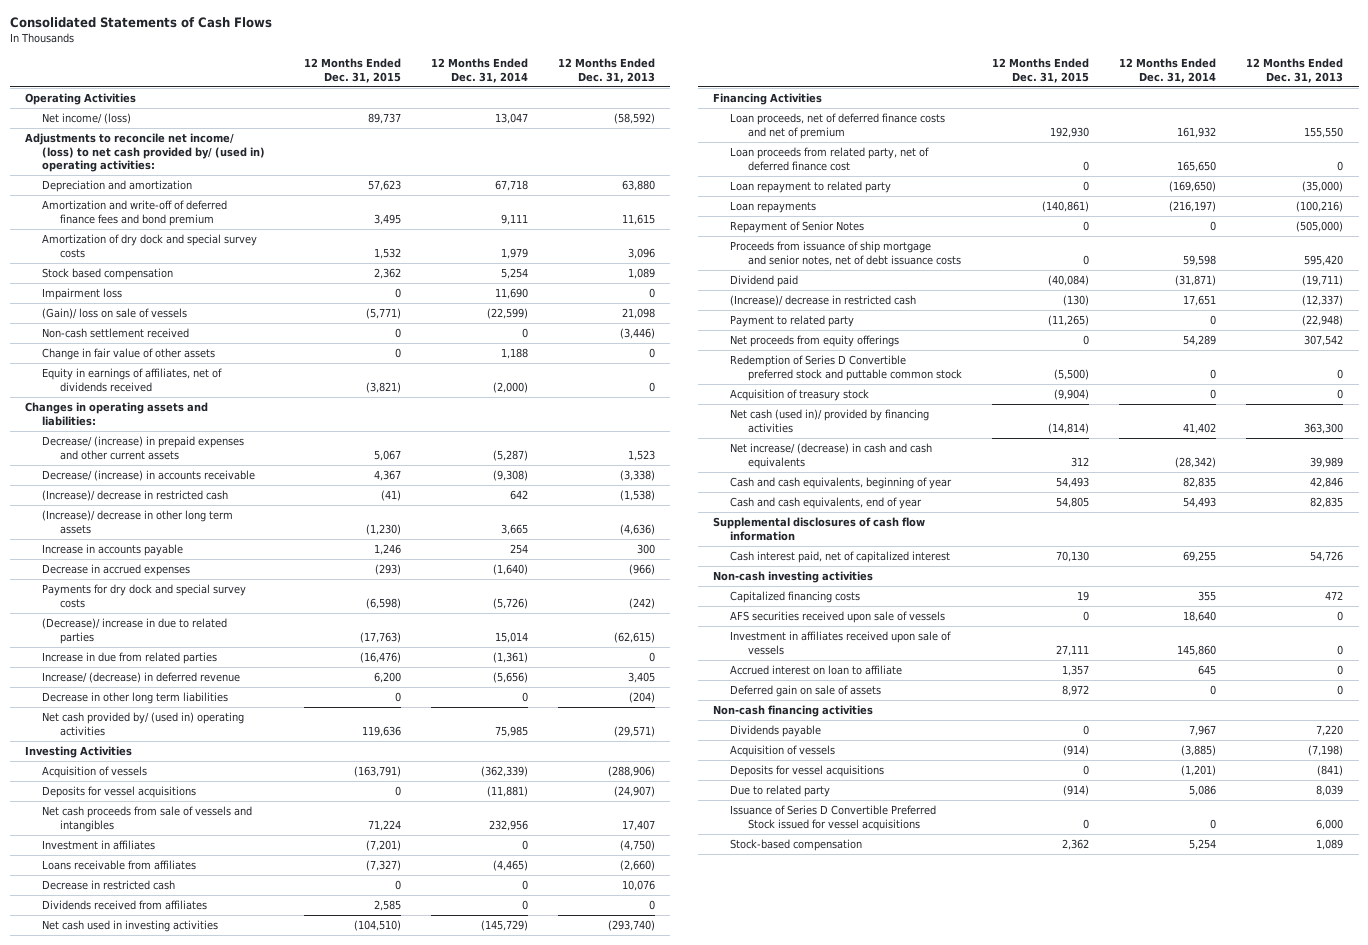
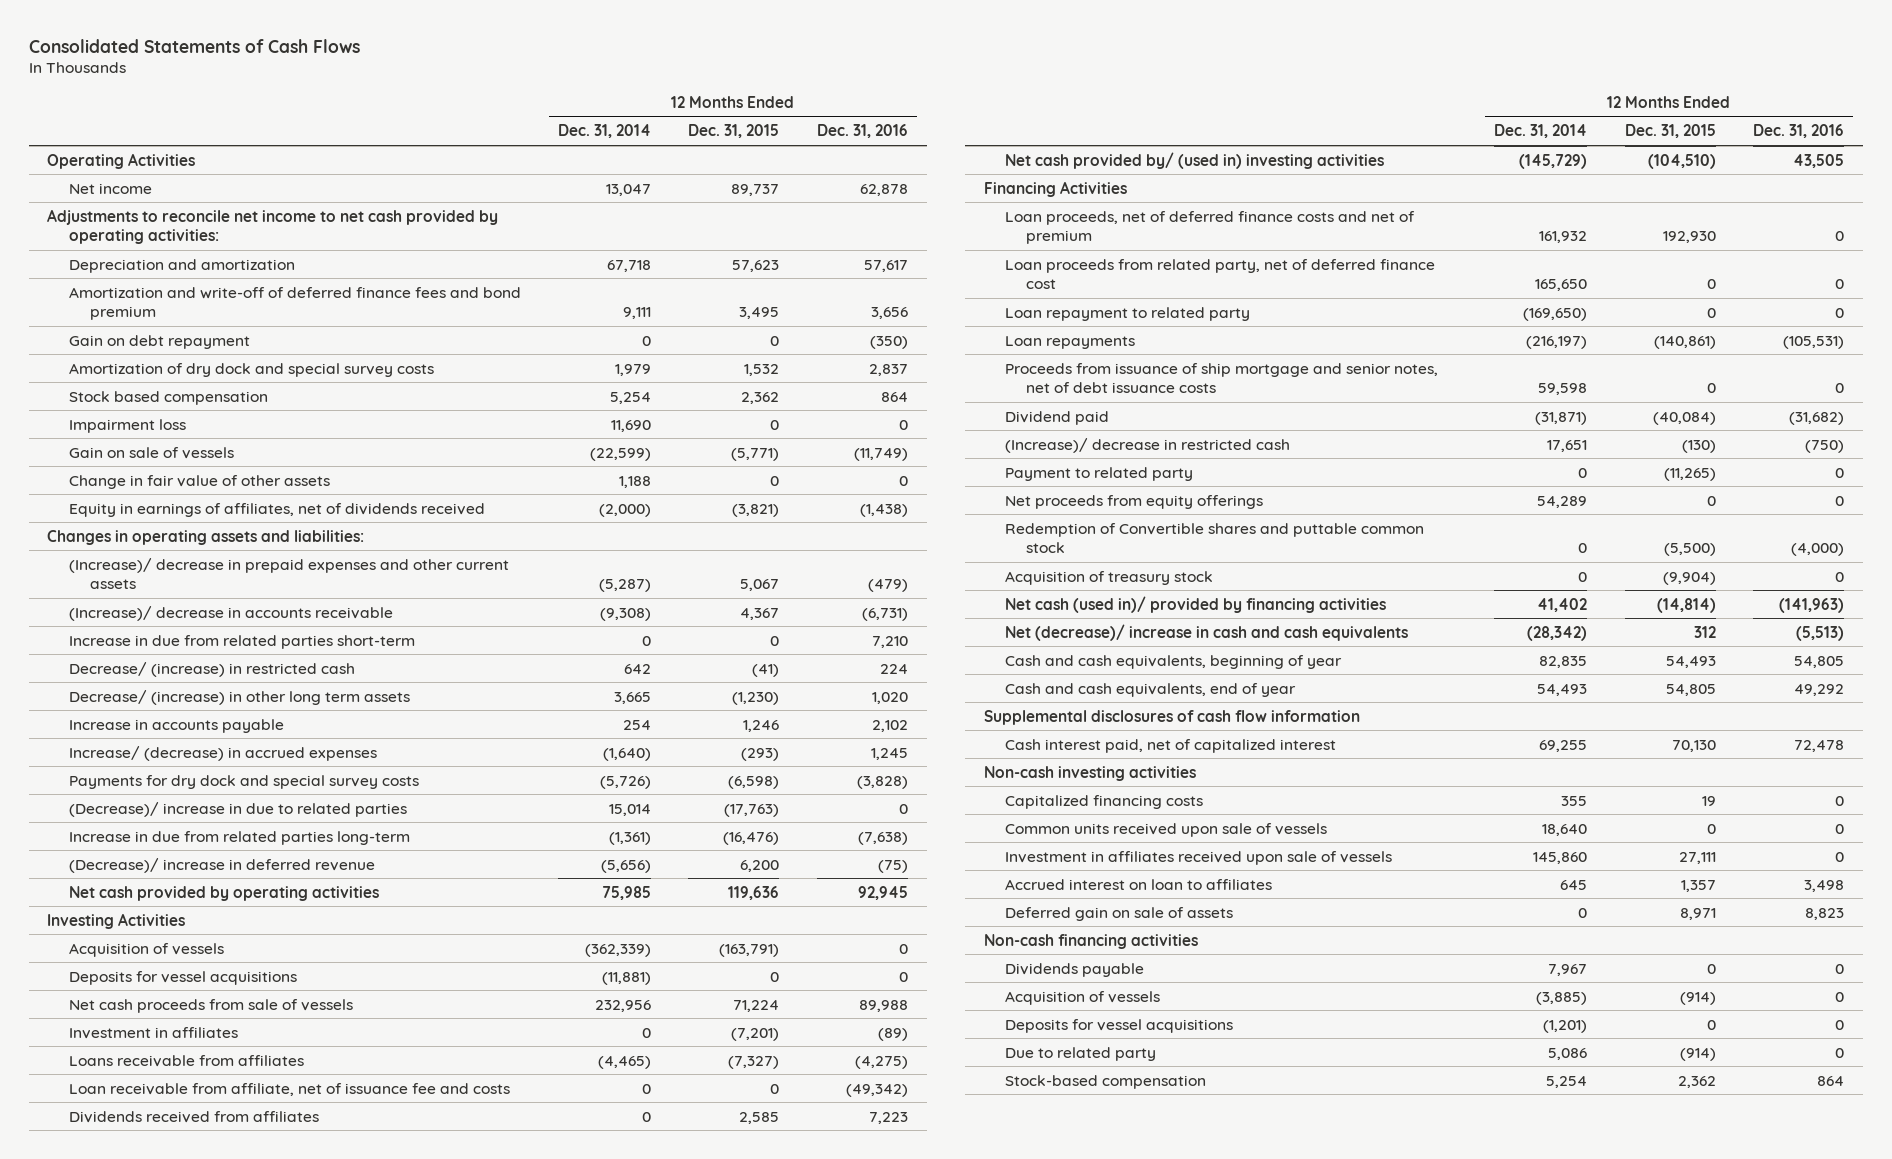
- | 12 Months Ended Dec. 31, 2015 | 12 Months Ended Dec. 31, 2014 | 12 Months Ended Dec. 31, 2013
+ | 12 Months Ended Dec. 31, 2014 | 12 Months Ended Dec. 31, 2015 | 12 Months Ended Dec. 31, 2016
- Net income/ (loss) | 89,737 | 13,047 | (58,592)
- Adjustments to reconcile net income/ (loss) to net cash provided by/ (used in) operating activities:
+ Net income | 13,047 | 89,737 | 62,878
+ Adjustments to reconcile net income to net cash provided by operating activities:
+ Gain on debt repayment | 0 | 0 | (350)
- (Gain)/ loss on sale of vessels | (5,771) | (22,599) | 21,098
- Non-cash settlement received | 0 | 0 | (3,446)
+ Gain on sale of vessels | (22,599) | (5,771) | (11,749)
- Decrease/ (increase) in prepaid expenses and other current assets | 5,067 | (5,287) | 1,523
- Decrease/ (increase) in accounts receivable | 4,367 | (9,308) | (3,338)
- (Increase)/ decrease in restricted cash | (41) | 642 | (1,538)
- (Increase)/ decrease in other long term assets | (1,230) | 3,665 | (4,636)
+ (Increase)/ decrease in prepaid expenses and other current assets | (5,287) | 5,067 | (479)
+ (Increase)/ decrease in accounts receivable | (9,308) | 4,367 | (6,731)
+ Increase in due from related parties short-term | 0 | 0 | 7,210
+ Decrease/ (increase) in restricted cash | 642 | (41) | 224
+ Decrease/ (increase) in other long term assets | 3,665 | (1,230) | 1,020
- Decrease in accrued expenses | (293) | (1,640) | (966)
+ Increase/ (decrease) in accrued expenses | (1,640) | (293) | 1,245
- Increase in due from related parties | (16,476) | (1,361) | 0
- Increase/ (decrease) in deferred revenue | 6,200 | (5,656) | 3,405
- Decrease in other long term liabilities | 0 | 0 | (204)
- Net cash provided by/ (used in) operating activities | 119,636 | 75,985 | (29,571)
+ Increase in due from related parties long-term | (1,361) | (16,476) | (7,638)
+ (Decrease)/ increase in deferred revenue | (5,656) | 6,200 | (75)
+ Net cash provided by operating activities | 75,985 | 119,636 | 92,945
- Net cash proceeds from sale of vessels and intangibles | 71,224 | 232,956 | 17,407
+ Net cash proceeds from sale of vessels | 232,956 | 71,224 | 89,988
- Decrease in restricted cash | 0 | 0 | 10,076
+ Loan receivable from affiliate, net of issuance fee and costs | 0 | 0 | (49,342)
- Net cash used in investing activities | (104,510) | (145,729) | (293,740)
+ Net cash provided by/ (used in) investing activities | (145,729) | (104,510) | 43,505
- Repayment of Senior Notes | 0 | 0 | (505,000)
- Redemption of Series D Convertible preferred stock and puttable common stock | (5,500) | 0 | 0
+ Redemption of Convertible shares and puttable common stock | 0 | (5,500) | (4,000)
- Net increase/ (decrease) in cash and cash equivalents | 312 | (28,342) | 39,989
+ Net (decrease)/ increase in cash and cash equivalents | (28,342) | 312 | (5,513)
- AFS securities received upon sale of vessels | 0 | 18,640 | 0
+ Common units received upon sale of vessels | 18,640 | 0 | 0
- Accrued interest on loan to affiliate | 1,357 | 645 | 0
- Deferred gain on sale of assets | 8,972 | 0 | 0
+ Accrued interest on loan to affiliates | 645 | 1,357 | 3,498
+ Deferred gain on sale of assets | 0 | 8,971 | 8,823
- Issuance of Series D Convertible Preferred Stock issued for vessel acquisitions | 0 | 0 | 6,000

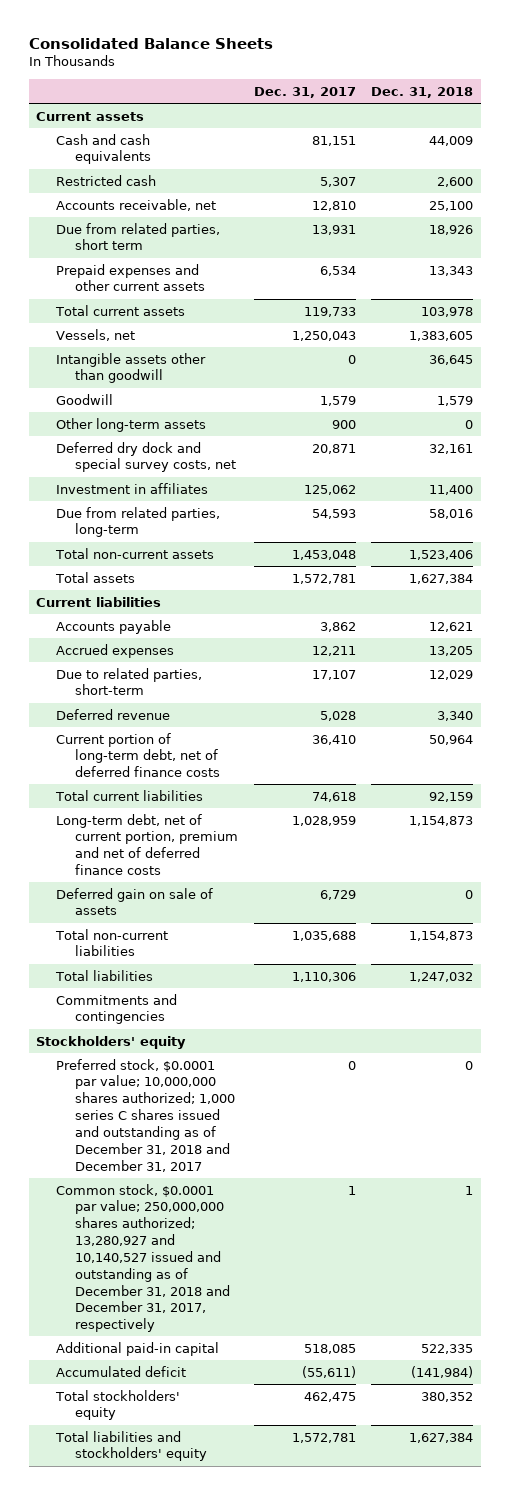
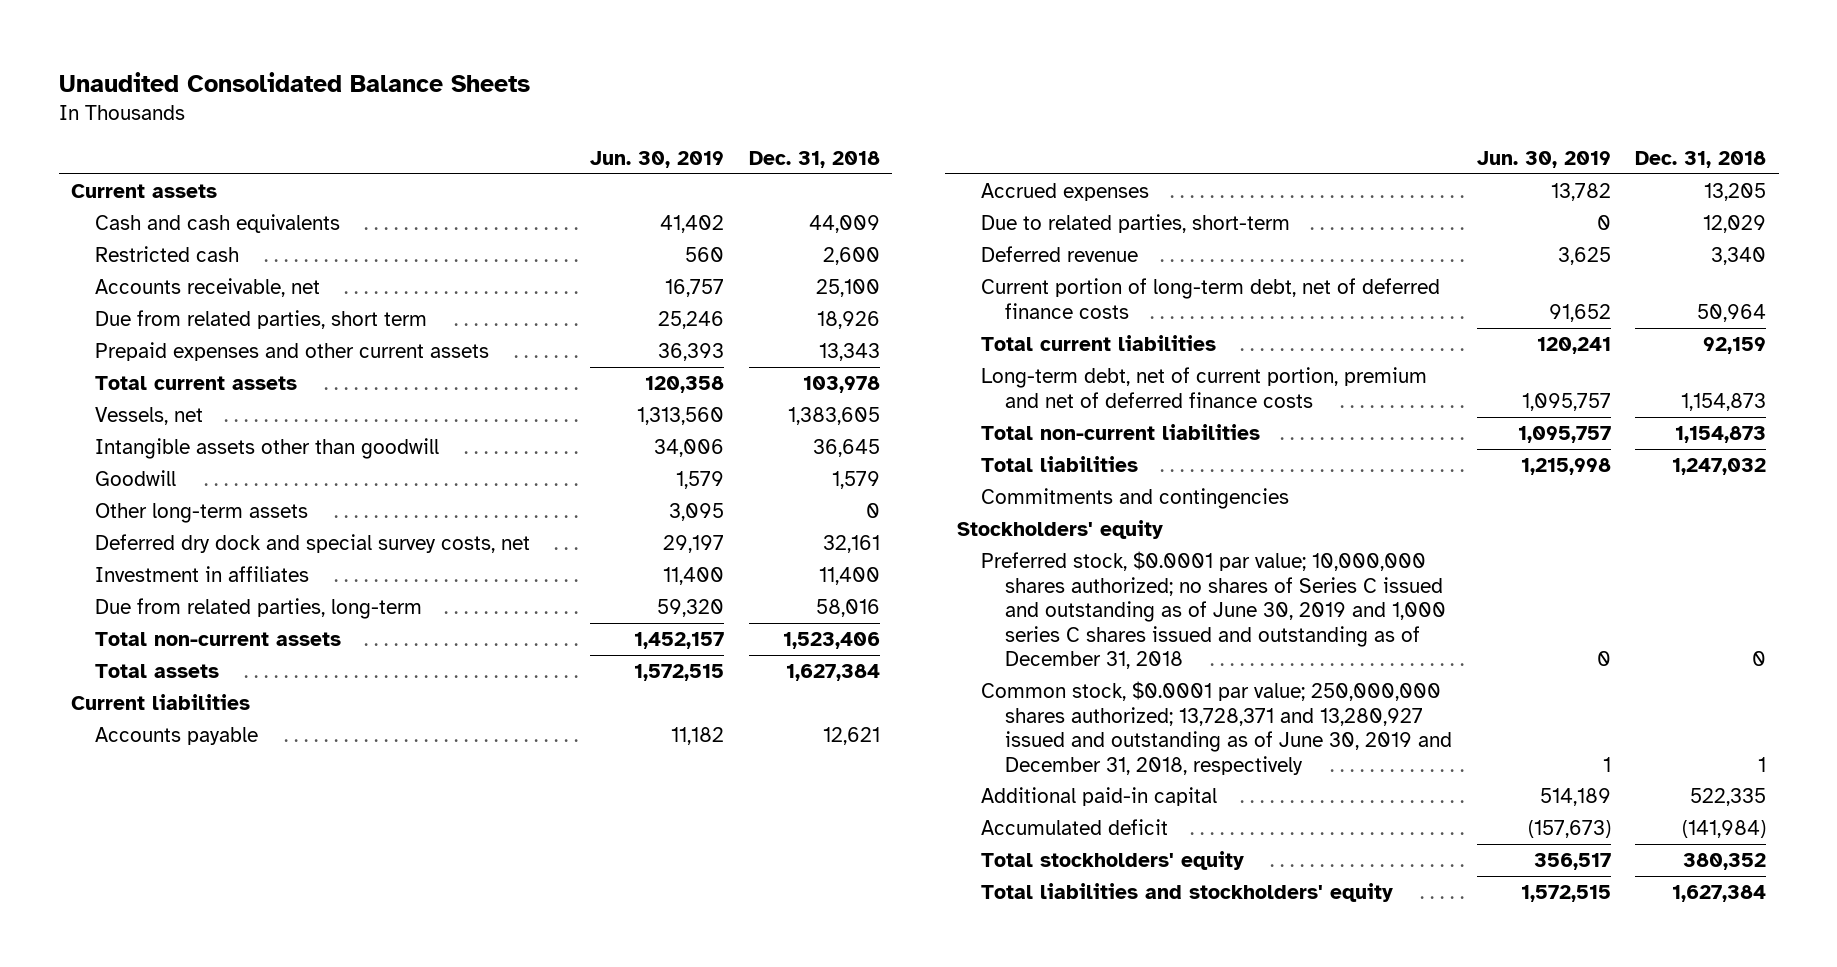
- Consolidated Balance Sheets
+ Unaudited Consolidated Balance Sheets
- | Dec. 31, 2017 | Dec. 31, 2018
+ | Jun. 30, 2019 | Dec. 31, 2018
- Deferred gain on sale of assets | 6,729 | 0
- Preferred stock, $0.0001 par value; 10,000,000 shares authorized; 1,000 series C shares issued and outstanding as of December 31, 2018 and December 31, 2017 | 0 | 0
- Common stock, $0.0001 par value; 250,000,000 shares authorized; 13,280,927 and 10,140,527 issued and outstanding as of December 31, 2018 and December 31, 2017, respectively | 1 | 1
+ Preferred stock, $0.0001 par value; 10,000,000 shares authorized; no shares of Series C issued and outstanding as of June 30, 2019 and 1,000 series C shares issued and outstanding as of December 31, 2018 | 0 | 0
+ Common stock, $0.0001 par value; 250,000,000 shares authorized; 13,728,371 and 13,280,927 issued and outstanding as of June 30, 2019 and December 31, 2018, respectively | 1 | 1

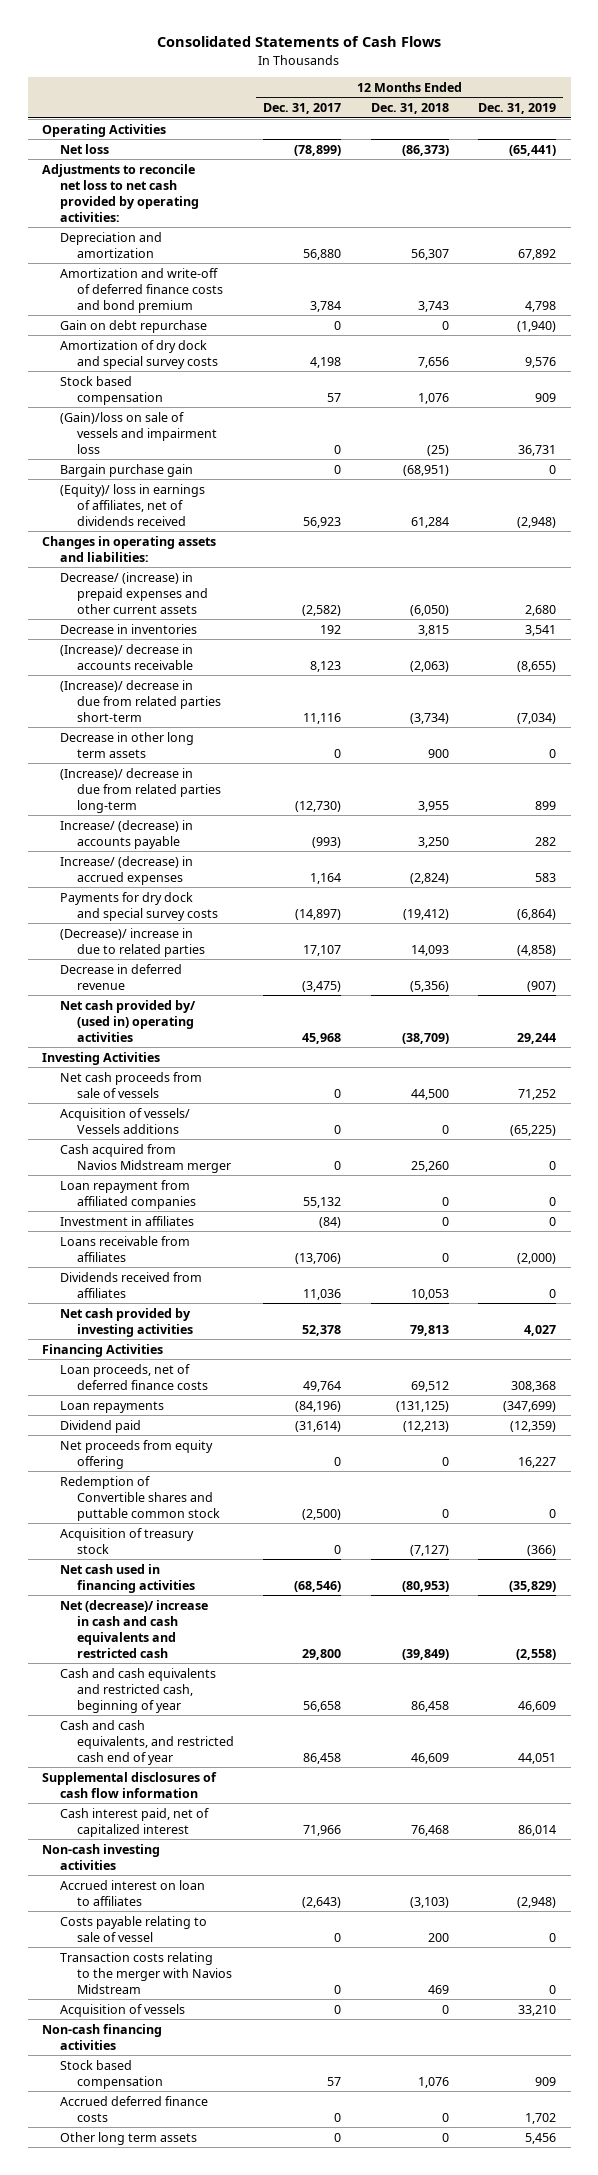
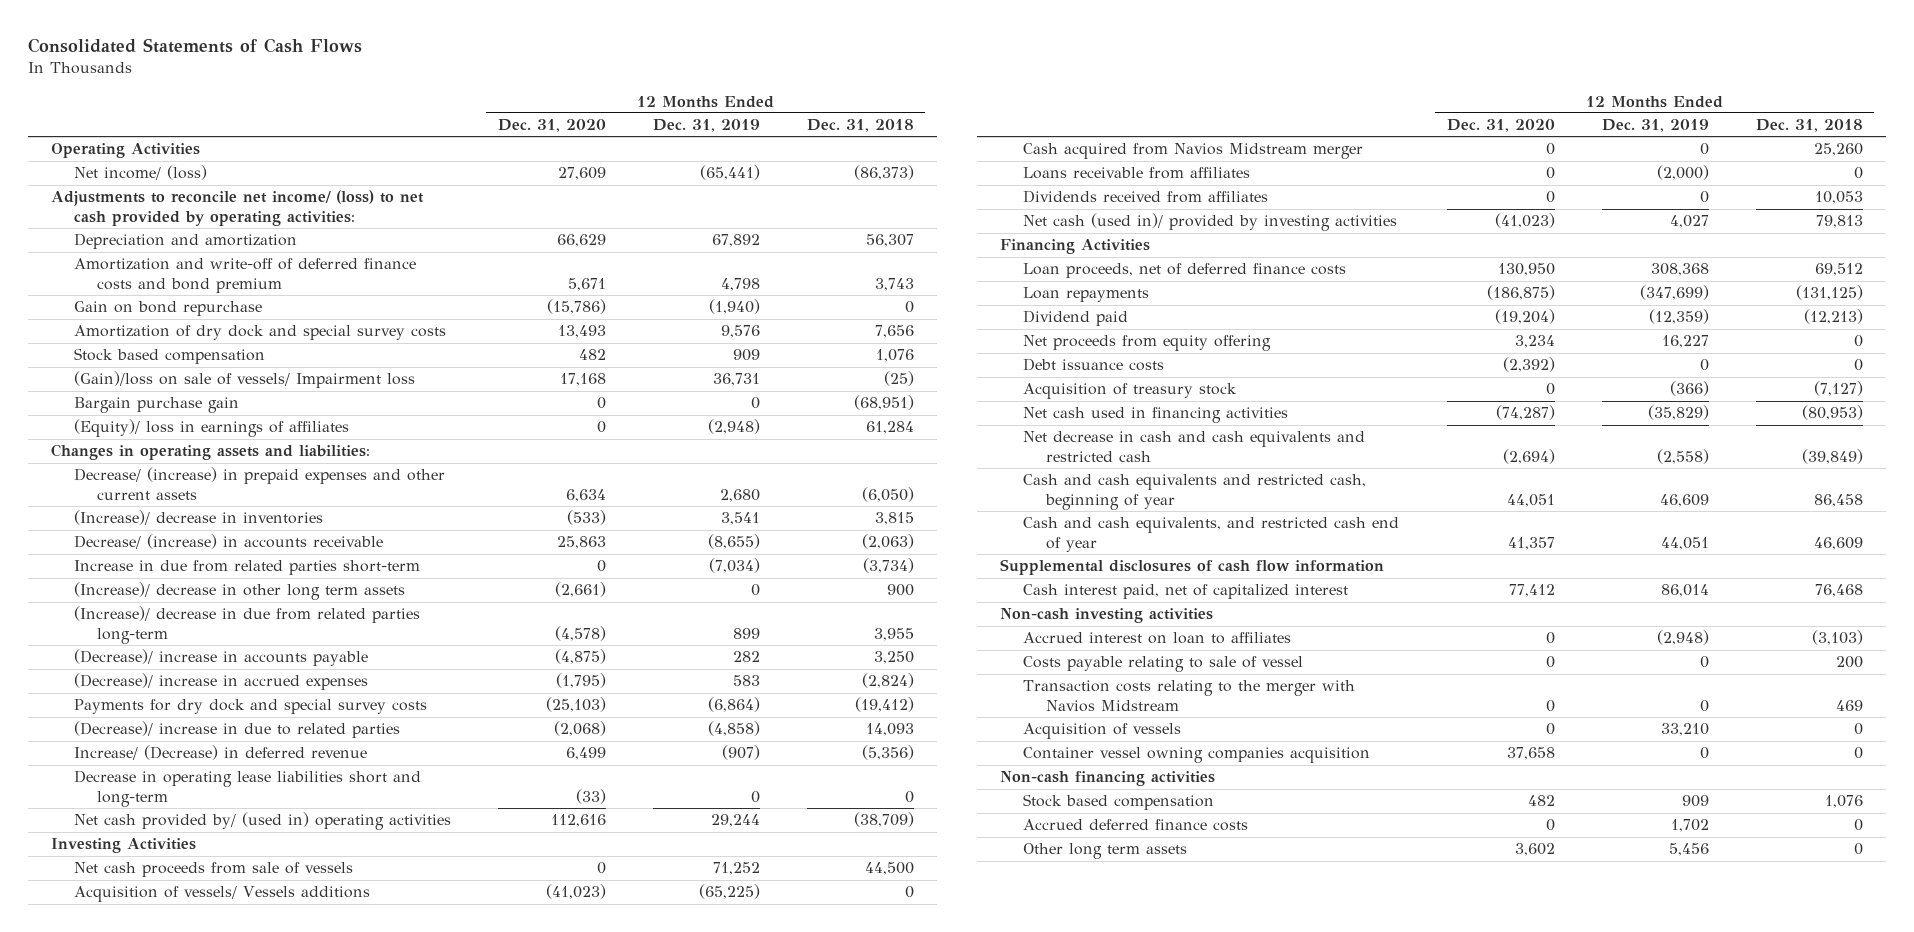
- | 12 Months Ended Dec. 31, 2017 | 12 Months Ended Dec. 31, 2018 | 12 Months Ended Dec. 31, 2019
+ | 12 Months Ended Dec. 31, 2020 | 12 Months Ended Dec. 31, 2019 | 12 Months Ended Dec. 31, 2018
- Net loss | (78,899) | (86,373) | (65,441)
- Adjustments to reconcile net loss to net cash provided by operating activities:
+ Net income/ (loss) | 27,609 | (65,441) | (86,373)
+ Adjustments to reconcile net income/ (loss) to net cash provided by operating activities:
- Gain on debt repurchase | 0 | 0 | (1,940)
+ Gain on bond repurchase | (15,786) | (1,940) | 0
- (Gain)/loss on sale of vessels and impairment loss | 0 | (25) | 36,731
+ (Gain)/loss on sale of vessels/ Impairment loss | 17,168 | 36,731 | (25)
- (Equity)/ loss in earnings of affiliates, net of dividends received | 56,923 | 61,284 | (2,948)
+ (Equity)/ loss in earnings of affiliates | 0 | (2,948) | 61,284
- Decrease in inventories | 192 | 3,815 | 3,541
- (Increase)/ decrease in accounts receivable | 8,123 | (2,063) | (8,655)
- (Increase)/ decrease in due from related parties short-term | 11,116 | (3,734) | (7,034)
- Decrease in other long term assets | 0 | 900 | 0
+ (Increase)/ decrease in inventories | (533) | 3,541 | 3,815
+ Decrease/ (increase) in accounts receivable | 25,863 | (8,655) | (2,063)
+ Increase in due from related parties short-term | 0 | (7,034) | (3,734)
+ (Increase)/ decrease in other long term assets | (2,661) | 0 | 900
- Increase/ (decrease) in accounts payable | (993) | 3,250 | 282
- Increase/ (decrease) in accrued expenses | 1,164 | (2,824) | 583
+ (Decrease)/ increase in accounts payable | (4,875) | 282 | 3,250
+ (Decrease)/ increase in accrued expenses | (1,795) | 583 | (2,824)
- Decrease in deferred revenue | (3,475) | (5,356) | (907)
+ Increase/ (Decrease) in deferred revenue | 6,499 | (907) | (5,356)
+ Decrease in operating lease liabilities short and long-term | (33) | 0 | 0
- Loan repayment from affiliated companies | 55,132 | 0 | 0
- Investment in affiliates | (84) | 0 | 0
- Net cash provided by investing activities | 52,378 | 79,813 | 4,027
+ Net cash (used in)/ provided by investing activities | (41,023) | 4,027 | 79,813
- Redemption of Convertible shares and puttable common stock | (2,500) | 0 | 0
+ Debt issuance costs | (2,392) | 0 | 0
- Net (decrease)/ increase in cash and cash equivalents and restricted cash | 29,800 | (39,849) | (2,558)
+ Net decrease in cash and cash equivalents and restricted cash | (2,694) | (2,558) | (39,849)
+ Container vessel owning companies acquisition | 37,658 | 0 | 0

